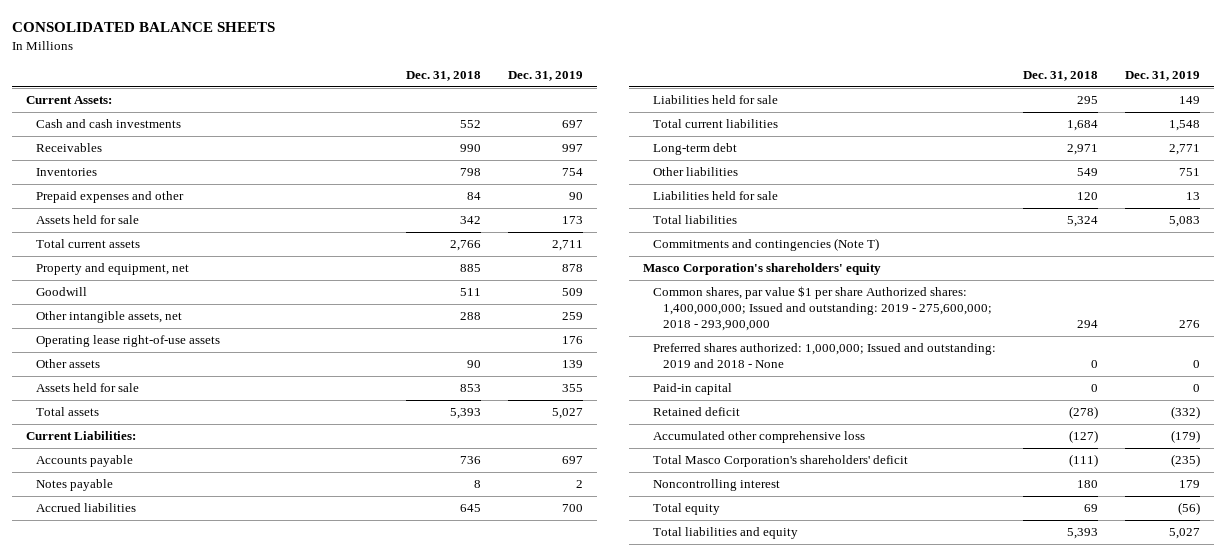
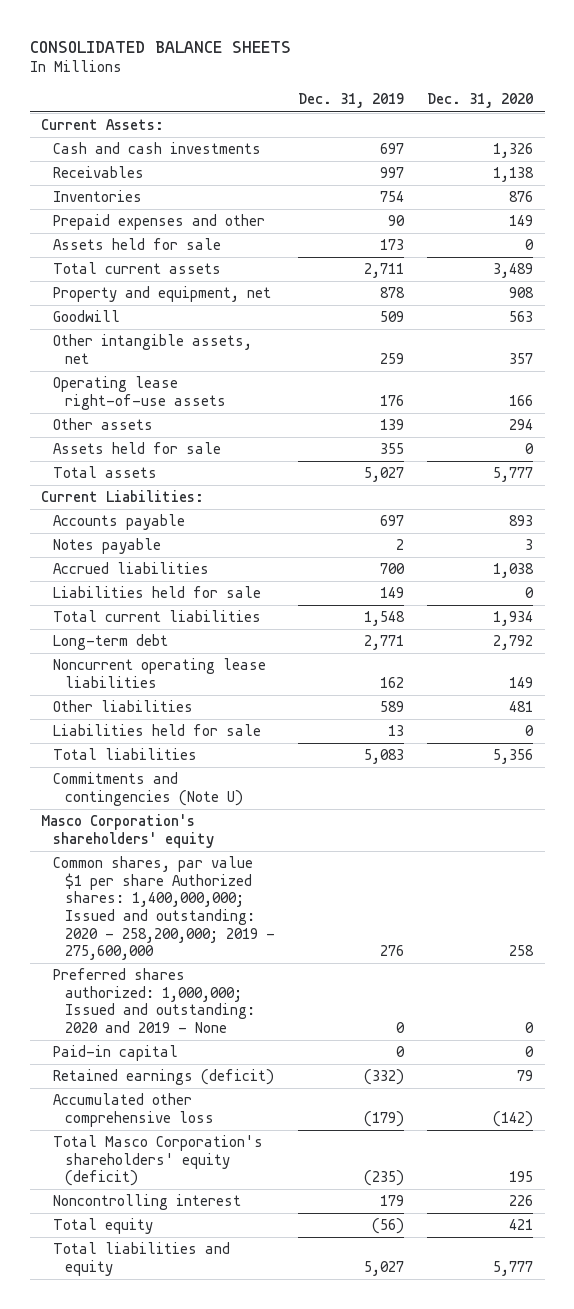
- | Dec. 31, 2018 | Dec. 31, 2019
+ | Dec. 31, 2019 | Dec. 31, 2020
- Other liabilities | 549 | 751
+ Noncurrent operating lease liabilities | 162 | 149
+ Other liabilities | 589 | 481
- Commitments and contingencies (Note T)
+ Commitments and contingencies (Note U)
- Common shares, par value $1 per share Authorized shares: 1,400,000,000; Issued and outstanding: 2019 - 275,600,000; 2018 - 293,900,000 | 294 | 276
- Preferred shares authorized: 1,000,000; Issued and outstanding: 2019 and 2018 - None | 0 | 0
+ Common shares, par value $1 per share Authorized shares: 1,400,000,000; Issued and outstanding: 2020 - 258,200,000; 2019 - 275,600,000 | 276 | 258
+ Preferred shares authorized: 1,000,000; Issued and outstanding: 2020 and 2019 - None | 0 | 0
- Retained deficit | (278) | (332)
+ Retained earnings (deficit) | (332) | 79
- Total Masco Corporation's shareholders' deficit | (111) | (235)
+ Total Masco Corporation's shareholders' equity (deficit) | (235) | 195

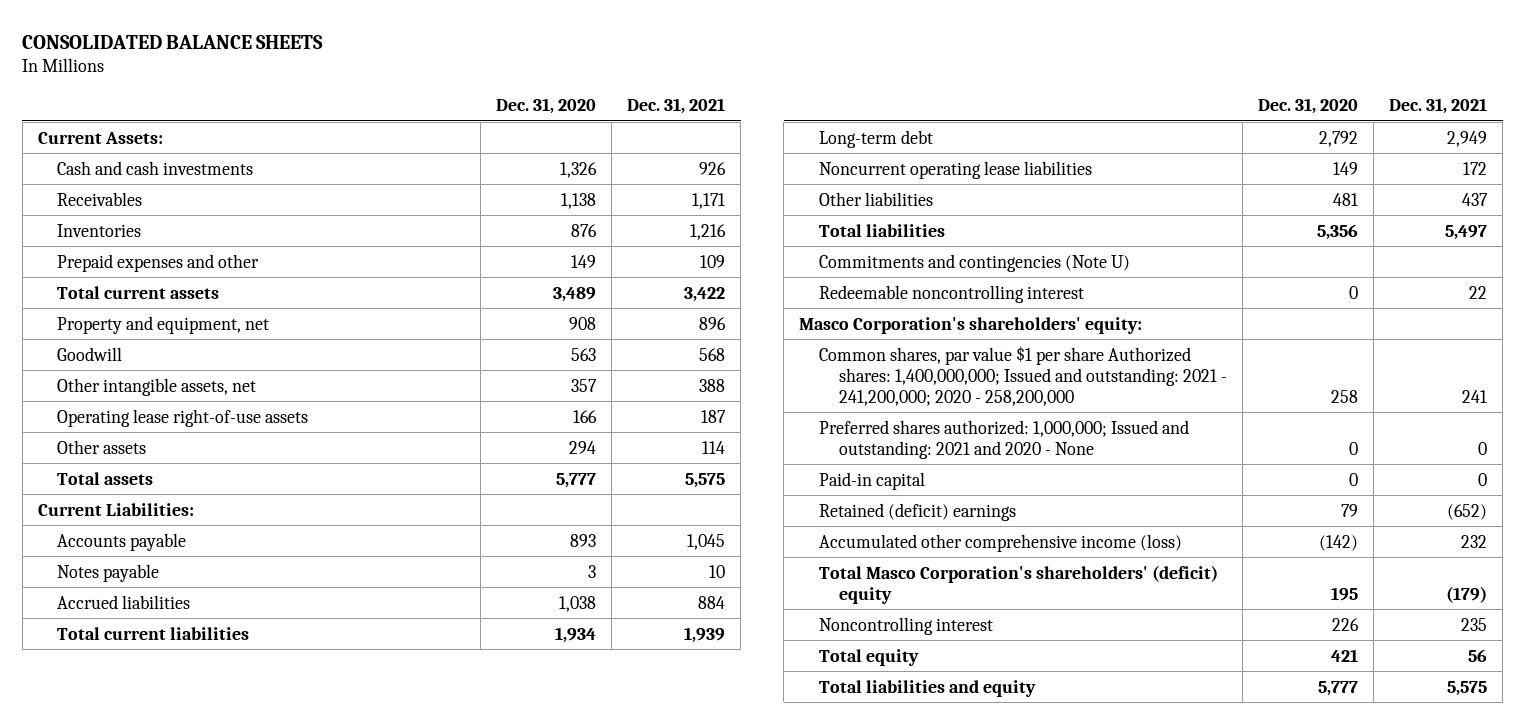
- | Dec. 31, 2019 | Dec. 31, 2020
+ | Dec. 31, 2020 | Dec. 31, 2021
- Assets held for sale | 173 | 0
- Assets held for sale | 355 | 0
- Liabilities held for sale | 149 | 0
- Liabilities held for sale | 13 | 0
- Masco Corporation's shareholders' equity
- Common shares, par value $1 per share Authorized shares: 1,400,000,000; Issued and outstanding: 2020 - 258,200,000; 2019 - 275,600,000 | 276 | 258
- Preferred shares authorized: 1,000,000; Issued and outstanding: 2020 and 2019 - None | 0 | 0
+ Redeemable noncontrolling interest | 0 | 22
+ Masco Corporation's shareholders' equity:
+ Common shares, par value $1 per share Authorized shares: 1,400,000,000; Issued and outstanding: 2021 - 241,200,000; 2020 - 258,200,000 | 258 | 241
+ Preferred shares authorized: 1,000,000; Issued and outstanding: 2021 and 2020 - None | 0 | 0
- Retained earnings (deficit) | (332) | 79
- Accumulated other comprehensive loss | (179) | (142)
- Total Masco Corporation's shareholders' equity (deficit) | (235) | 195
+ Retained (deficit) earnings | 79 | (652)
+ Accumulated other comprehensive income (loss) | (142) | 232
+ Total Masco Corporation's shareholders' (deficit) equity | 195 | (179)

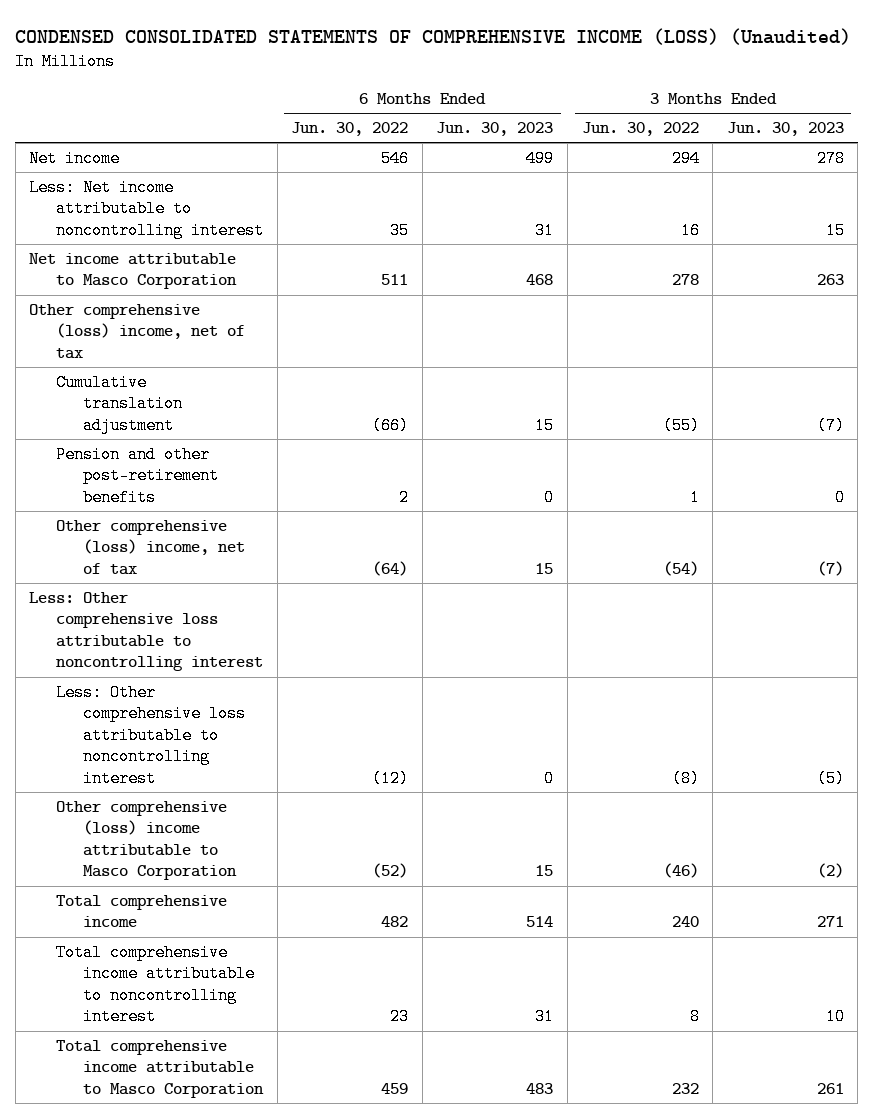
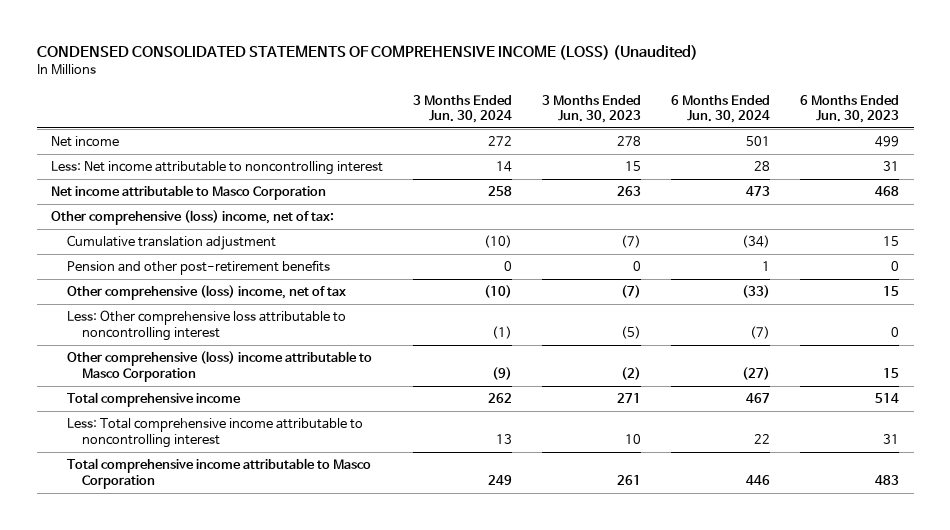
- | 6 Months Ended Jun. 30, 2022 | 6 Months Ended Jun. 30, 2023 | 3 Months Ended Jun. 30, 2022 | 3 Months Ended Jun. 30, 2023
+ | 3 Months Ended Jun. 30, 2024 | 3 Months Ended Jun. 30, 2023 | 6 Months Ended Jun. 30, 2024 | 6 Months Ended Jun. 30, 2023
- Other comprehensive (loss) income, net of tax
+ Other comprehensive (loss) income, net of tax:
- Less: Other comprehensive loss attributable to noncontrolling interest
- Total comprehensive income attributable to noncontrolling interest | 23 | 31 | 8 | 10
+ Less: Total comprehensive income attributable to noncontrolling interest | 13 | 10 | 22 | 31

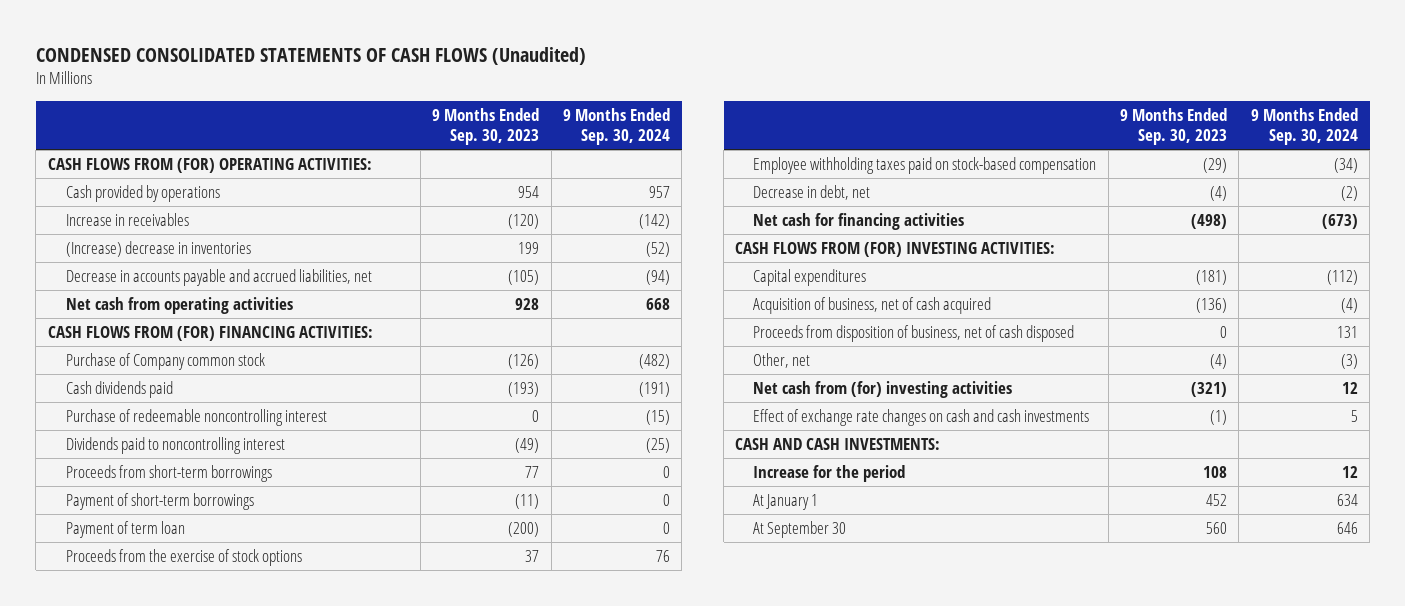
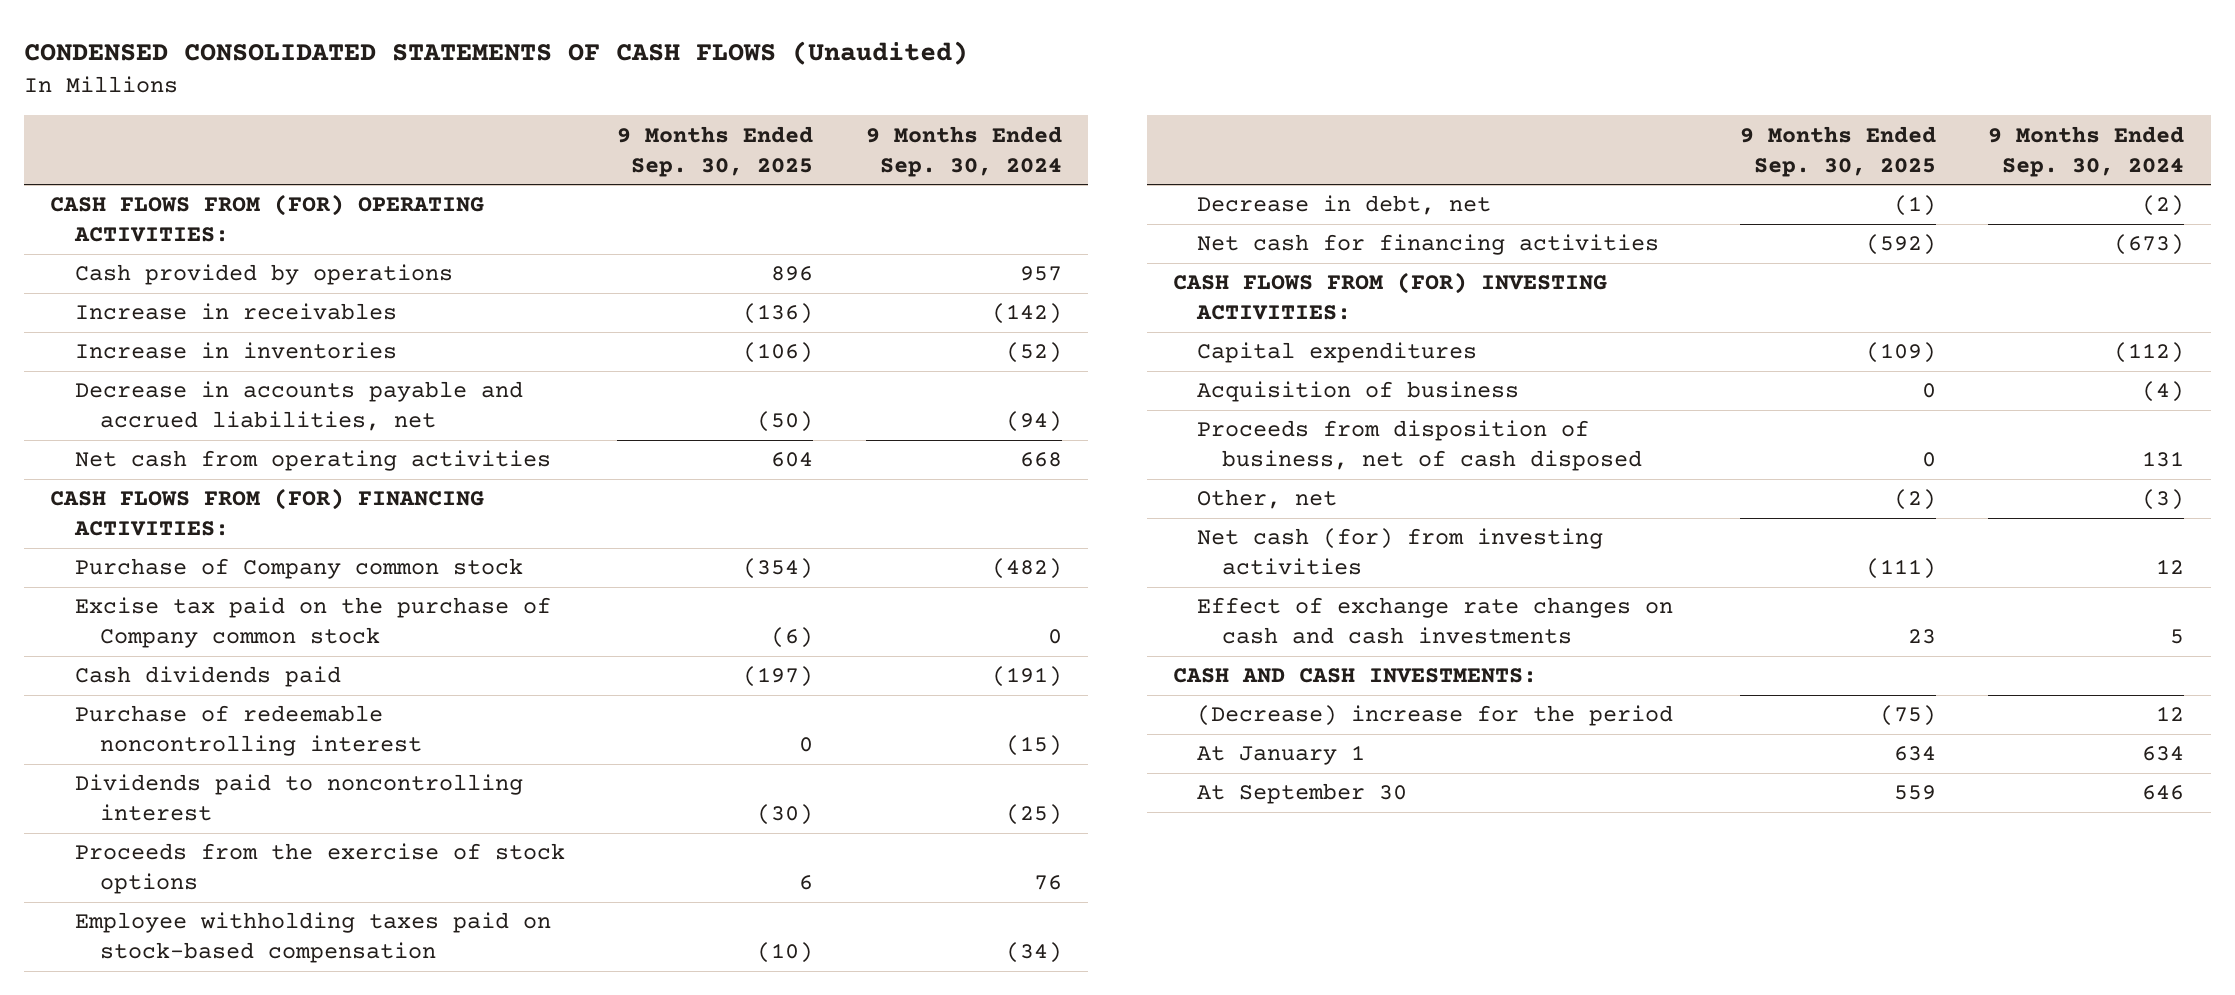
- | 9 Months Ended Sep. 30, 2023 | 9 Months Ended Sep. 30, 2024
+ | 9 Months Ended Sep. 30, 2025 | 9 Months Ended Sep. 30, 2024
- (Increase) decrease in inventories | 199 | (52)
+ Increase in inventories | (106) | (52)
+ Excise tax paid on the purchase of Company common stock | (6) | 0
- Proceeds from short-term borrowings | 77 | 0
- Payment of short-term borrowings | (11) | 0
- Payment of term loan | (200) | 0
- Acquisition of business, net of cash acquired | (136) | (4)
+ Acquisition of business | 0 | (4)
- Net cash from (for) investing activities | (321) | 12
+ Net cash (for) from investing activities | (111) | 12
- Increase for the period | 108 | 12
+ (Decrease) increase for the period | (75) | 12

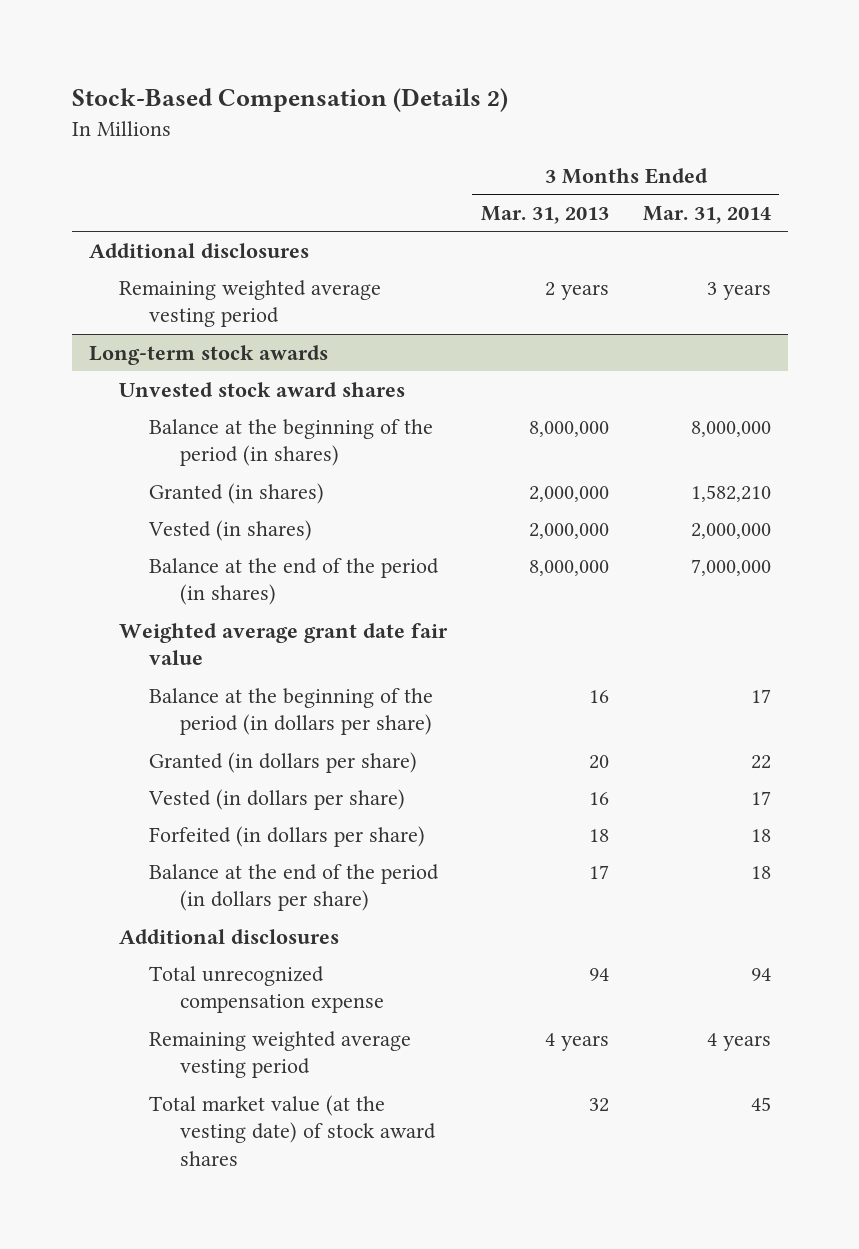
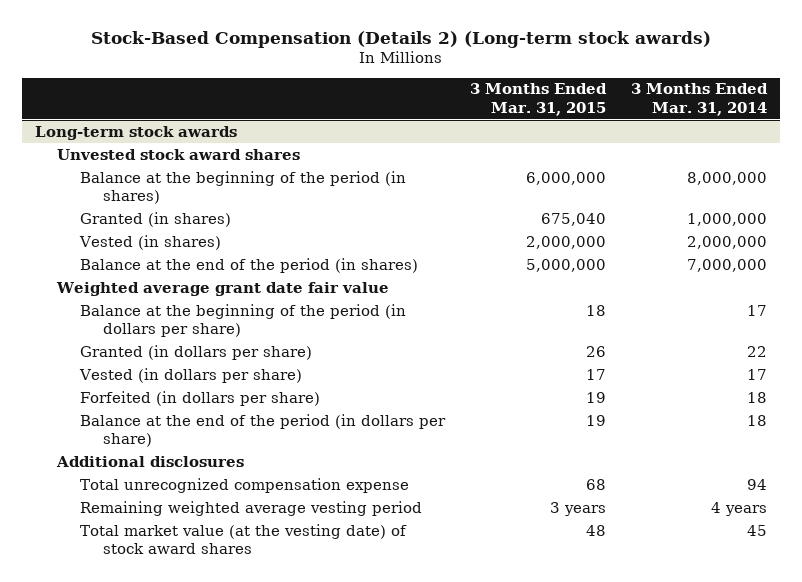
- Stock-Based Compensation (Details 2)
+ Stock-Based Compensation (Details 2) (Long-term stock awards)
- | 3 Months Ended Mar. 31, 2013 | 3 Months Ended Mar. 31, 2014
+ | 3 Months Ended Mar. 31, 2015 | 3 Months Ended Mar. 31, 2014
- Additional disclosures
- Remaining weighted average vesting period | 2 years | 3 years
@ Long-term stock awards
- Granted (in shares) | 2,000,000 | 1,582,210
+ Granted (in shares) | 675,040 | 1,000,000

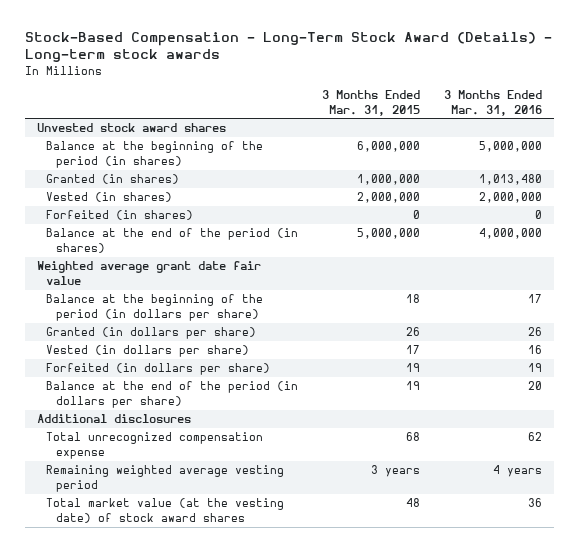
- Stock-Based Compensation (Details 2) (Long-term stock awards)
+ Stock-Based Compensation - Long-Term Stock Award (Details) - Long-term stock awards
- | 3 Months Ended Mar. 31, 2015 | 3 Months Ended Mar. 31, 2014
+ | 3 Months Ended Mar. 31, 2015 | 3 Months Ended Mar. 31, 2016
- Long-term stock awards
- Granted (in shares) | 675,040 | 1,000,000
+ Granted (in shares) | 1,000,000 | 1,013,480
+ Forfeited (in shares) | 0 | 0

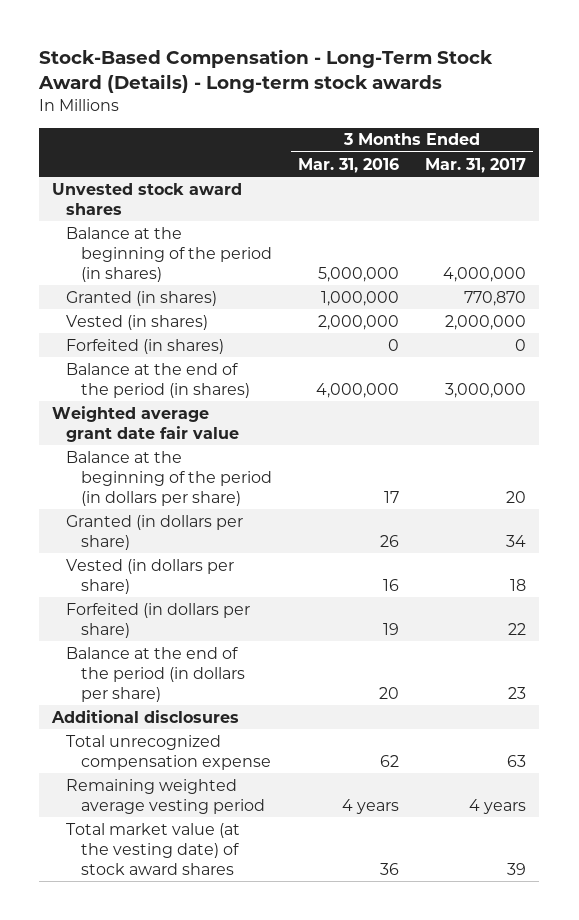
- | 3 Months Ended Mar. 31, 2015 | 3 Months Ended Mar. 31, 2016
+ | 3 Months Ended Mar. 31, 2016 | 3 Months Ended Mar. 31, 2017
- Granted (in shares) | 1,000,000 | 1,013,480
+ Granted (in shares) | 1,000,000 | 770,870

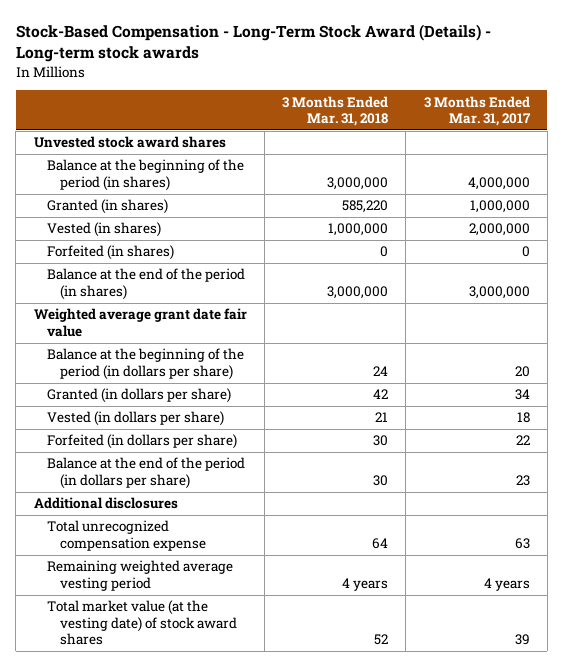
- | 3 Months Ended Mar. 31, 2016 | 3 Months Ended Mar. 31, 2017
+ | 3 Months Ended Mar. 31, 2018 | 3 Months Ended Mar. 31, 2017
- Granted (in shares) | 1,000,000 | 770,870
+ Granted (in shares) | 585,220 | 1,000,000

